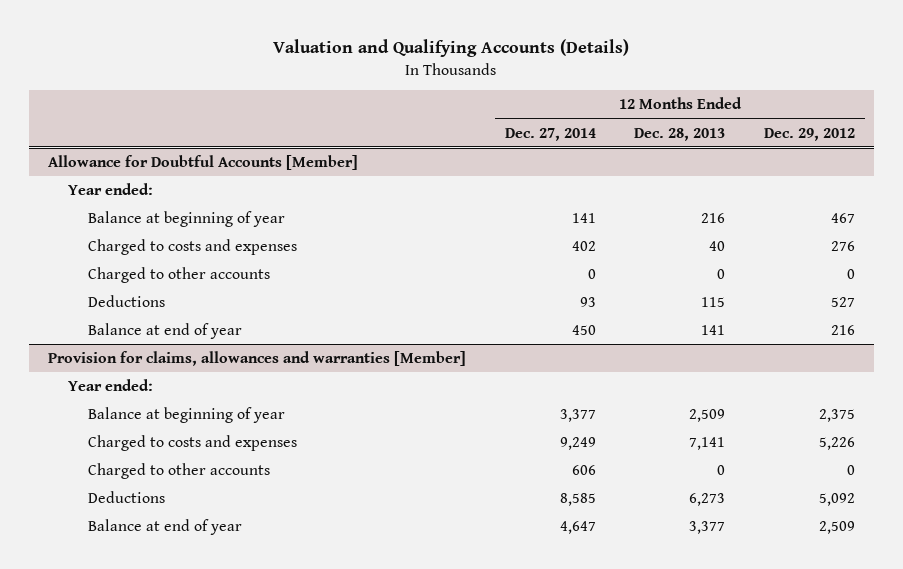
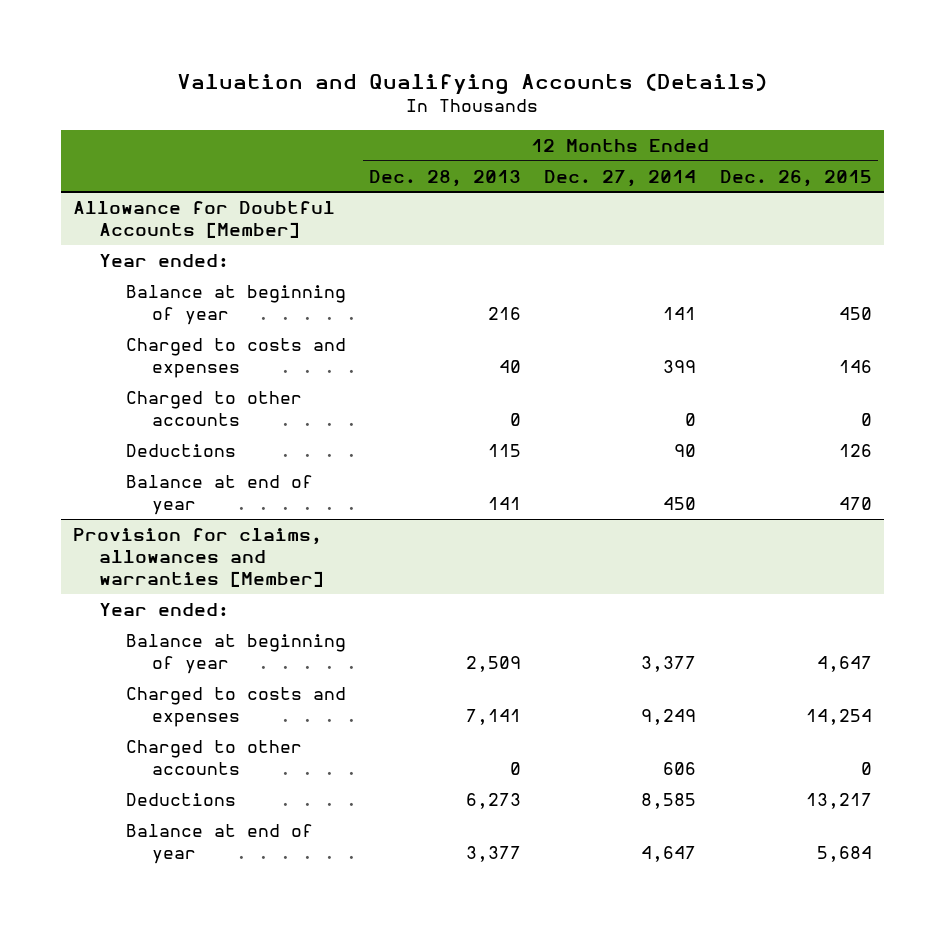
- | 12 Months Ended Dec. 27, 2014 | 12 Months Ended Dec. 28, 2013 | 12 Months Ended Dec. 29, 2012
+ | 12 Months Ended Dec. 28, 2013 | 12 Months Ended Dec. 27, 2014 | 12 Months Ended Dec. 26, 2015
@ Allowance for Doubtful Accounts [Member]
- Charged to costs and expenses | 402 | 40 | 276
+ Charged to costs and expenses | 40 | 399 | 146
- Deductions | 93 | 115 | 527
+ Deductions | 115 | 90 | 126

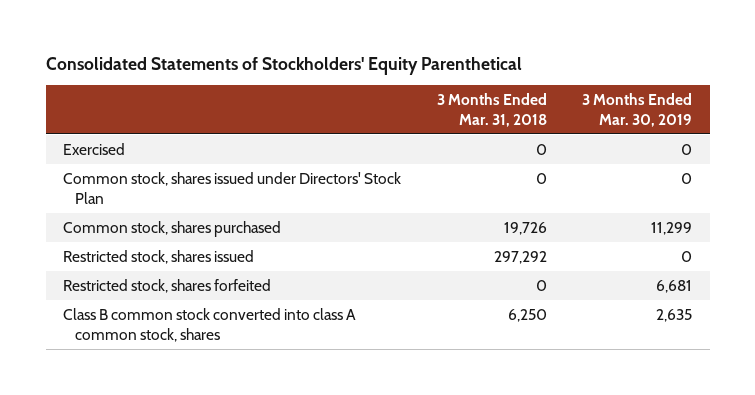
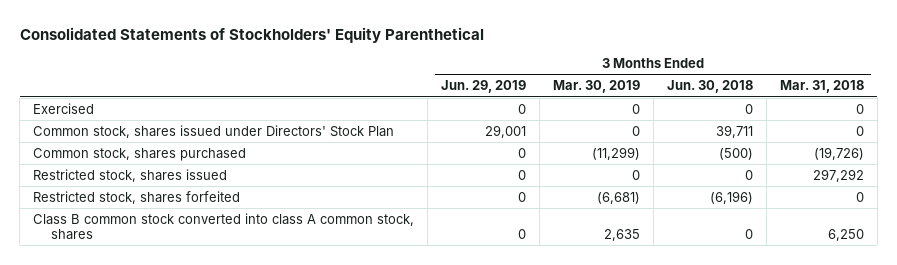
- | 3 Months Ended Mar. 31, 2018 | 3 Months Ended Mar. 30, 2019
+ | 3 Months Ended Jun. 29, 2019 | 3 Months Ended Mar. 30, 2019 | 3 Months Ended Jun. 30, 2018 | 3 Months Ended Mar. 31, 2018
- Common stock, shares purchased | 19,726 | 11,299
+ Common stock, shares purchased | 0 | (11,299) | (500) | (19,726)
- Restricted stock, shares forfeited | 0 | 6,681
+ Restricted stock, shares forfeited | 0 | (6,681) | (6,196) | 0

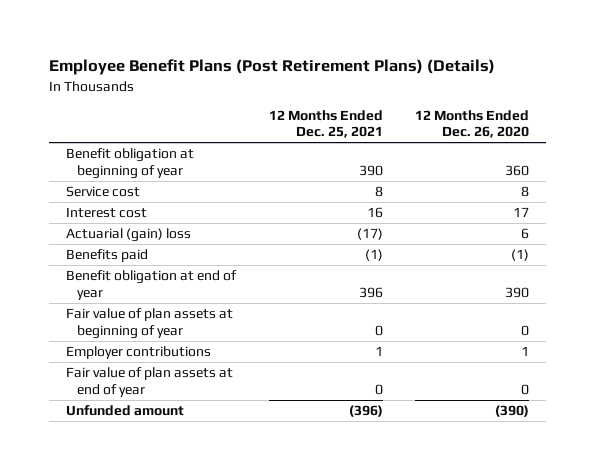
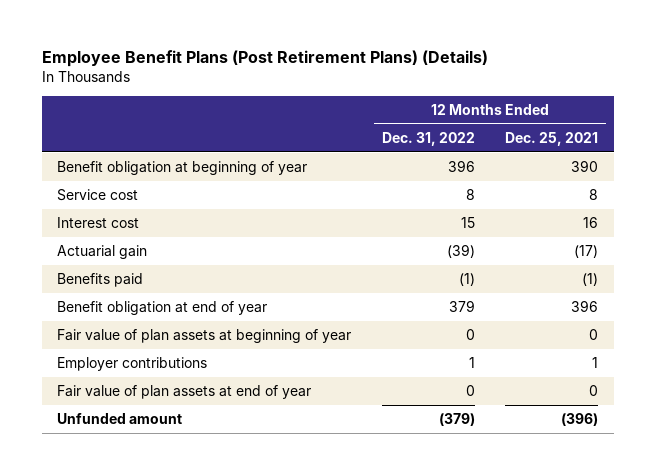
- | 12 Months Ended Dec. 25, 2021 | 12 Months Ended Dec. 26, 2020
+ | 12 Months Ended Dec. 31, 2022 | 12 Months Ended Dec. 25, 2021
- Actuarial (gain) loss | (17) | 6
+ Actuarial gain | (39) | (17)

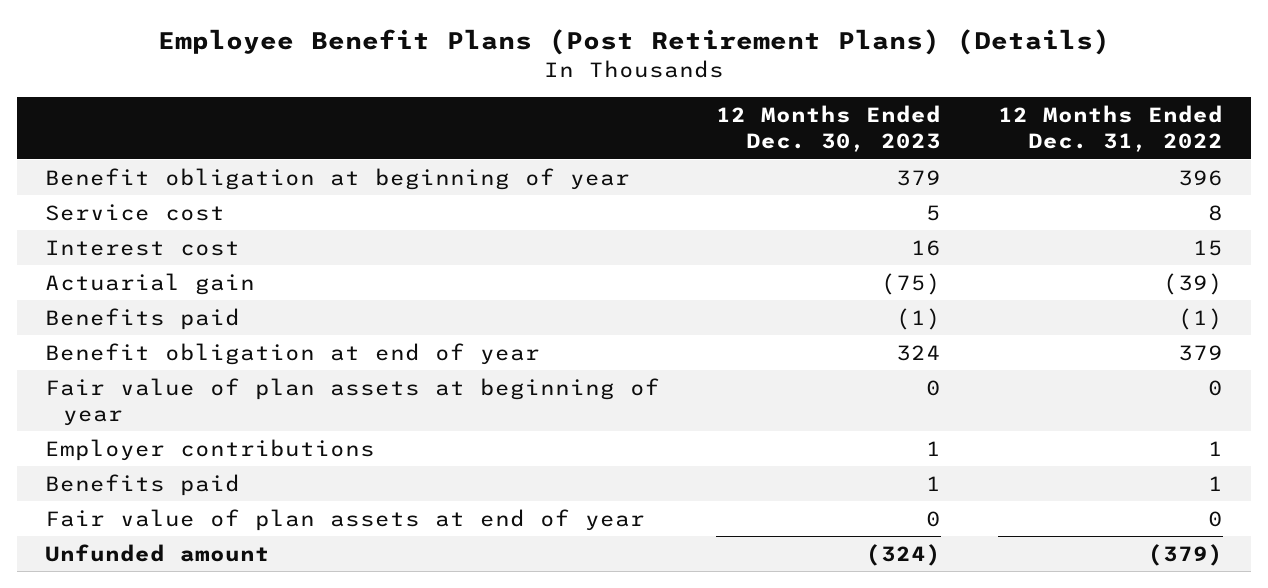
- | 12 Months Ended Dec. 31, 2022 | 12 Months Ended Dec. 25, 2021
+ | 12 Months Ended Dec. 30, 2023 | 12 Months Ended Dec. 31, 2022
+ Benefits paid | 1 | 1

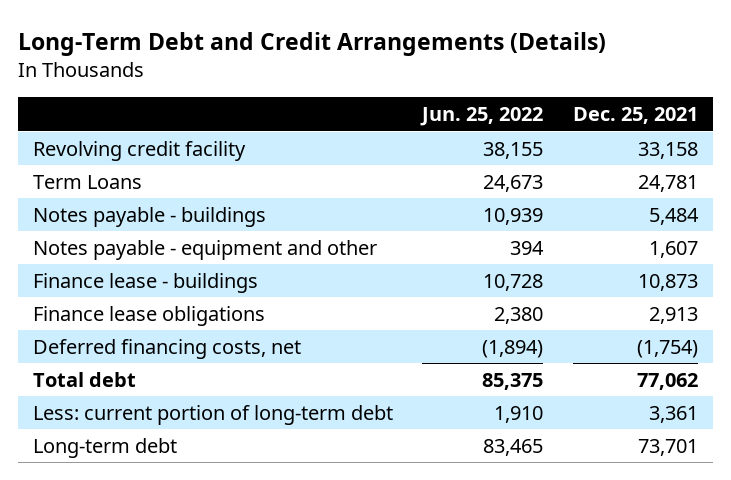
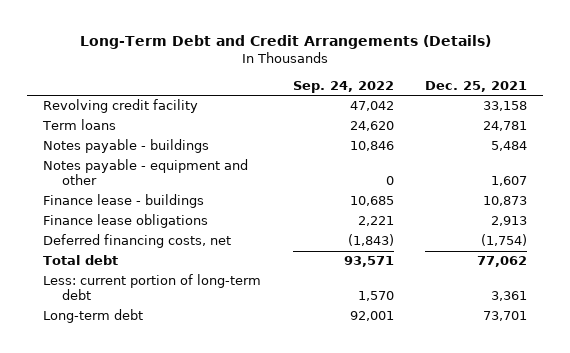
- | Jun. 25, 2022 | Dec. 25, 2021
+ | Sep. 24, 2022 | Dec. 25, 2021
- Term Loans | 24,673 | 24,781
+ Term loans | 24,620 | 24,781

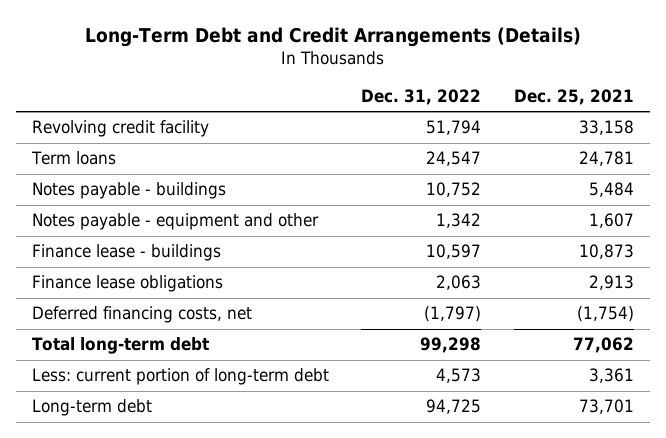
- | Sep. 24, 2022 | Dec. 25, 2021
+ | Dec. 31, 2022 | Dec. 25, 2021
- Total debt | 93,571 | 77,062
+ Total long-term debt | 99,298 | 77,062

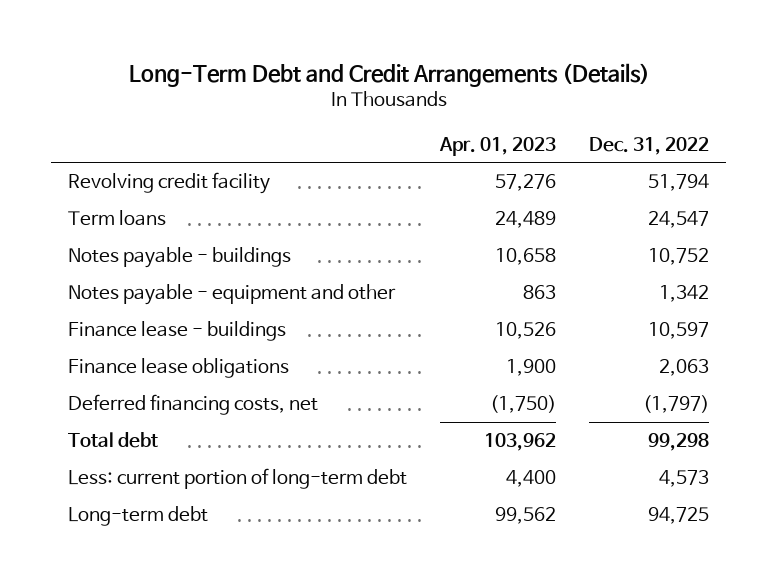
- | Dec. 31, 2022 | Dec. 25, 2021
+ | Apr. 01, 2023 | Dec. 31, 2022
- Total long-term debt | 99,298 | 77,062
+ Total debt | 103,962 | 99,298

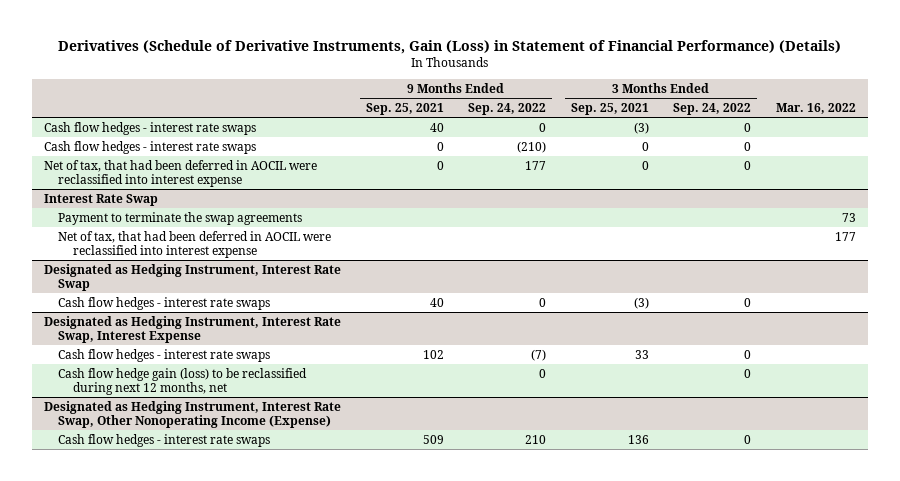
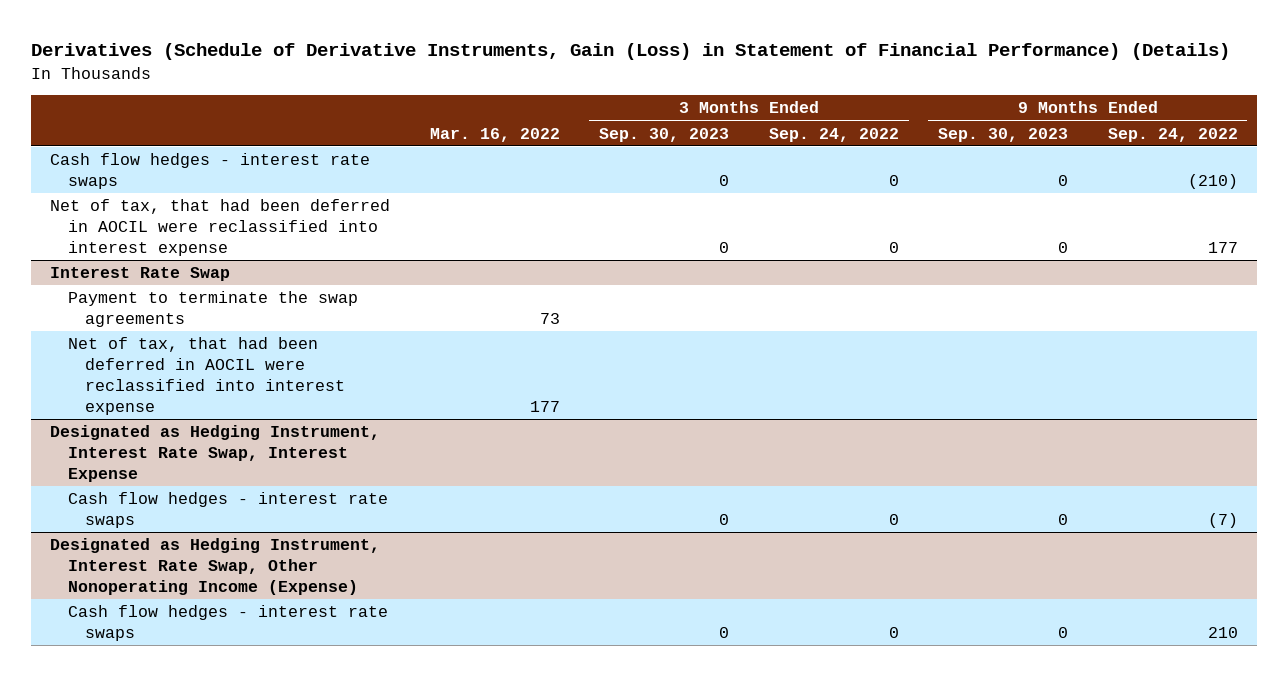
- | 9 Months Ended Sep. 25, 2021 | 9 Months Ended Sep. 24, 2022 | 3 Months Ended Sep. 25, 2021 | 3 Months Ended Sep. 24, 2022 | Mar. 16, 2022
+ | Mar. 16, 2022 | 3 Months Ended Sep. 30, 2023 | 3 Months Ended Sep. 24, 2022 | 9 Months Ended Sep. 30, 2023 | 9 Months Ended Sep. 24, 2022
- Cash flow hedges - interest rate swaps | 40 | 0 | (3) | 0 |
- Designated as Hedging Instrument, Interest Rate Swap
- Cash flow hedges - interest rate swaps | 40 | 0 | (3) | 0 |
@ Designated as Hedging Instrument, Interest Rate Swap, Interest Expense
- Cash flow hedge gain (loss) to be reclassified during next 12 months, net | | 0 | | 0 |

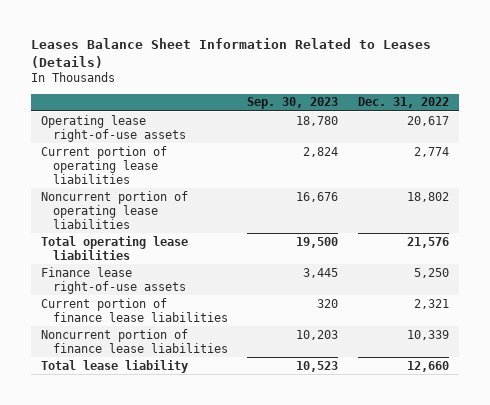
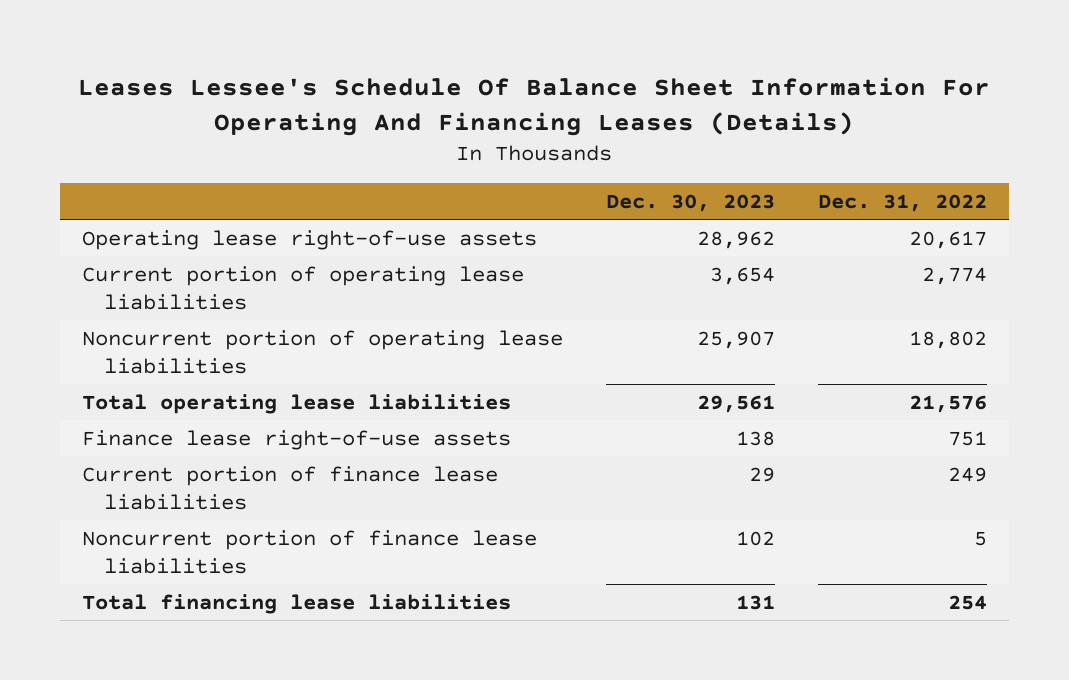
- Leases Balance Sheet Information Related to Leases (Details)
+ Leases Lessee's Schedule Of Balance Sheet Information For Operating And Financing Leases (Details)
- | Sep. 30, 2023 | Dec. 31, 2022
+ | Dec. 30, 2023 | Dec. 31, 2022
- Finance lease right-of-use assets | 3,445 | 5,250
- Current portion of finance lease liabilities | 320 | 2,321
- Noncurrent portion of finance lease liabilities | 10,203 | 10,339
- Total lease liability | 10,523 | 12,660
+ Finance lease right-of-use assets | 138 | 751
+ Current portion of finance lease liabilities | 29 | 249
+ Noncurrent portion of finance lease liabilities | 102 | 5
+ Total financing lease liabilities | 131 | 254

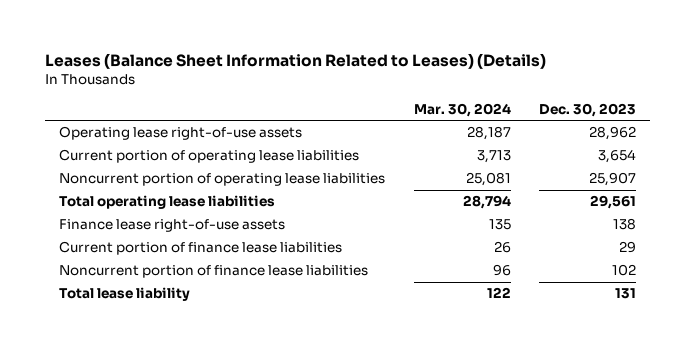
- Leases Lessee's Schedule Of Balance Sheet Information For Operating And Financing Leases (Details)
+ Leases (Balance Sheet Information Related to Leases) (Details)
- | Dec. 30, 2023 | Dec. 31, 2022
+ | Mar. 30, 2024 | Dec. 30, 2023
- Total financing lease liabilities | 131 | 254
+ Total lease liability | 122 | 131

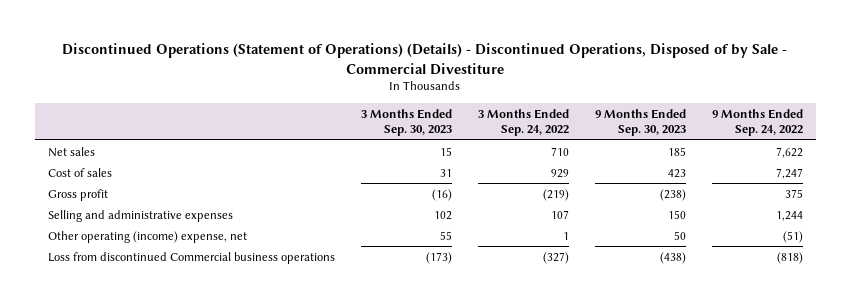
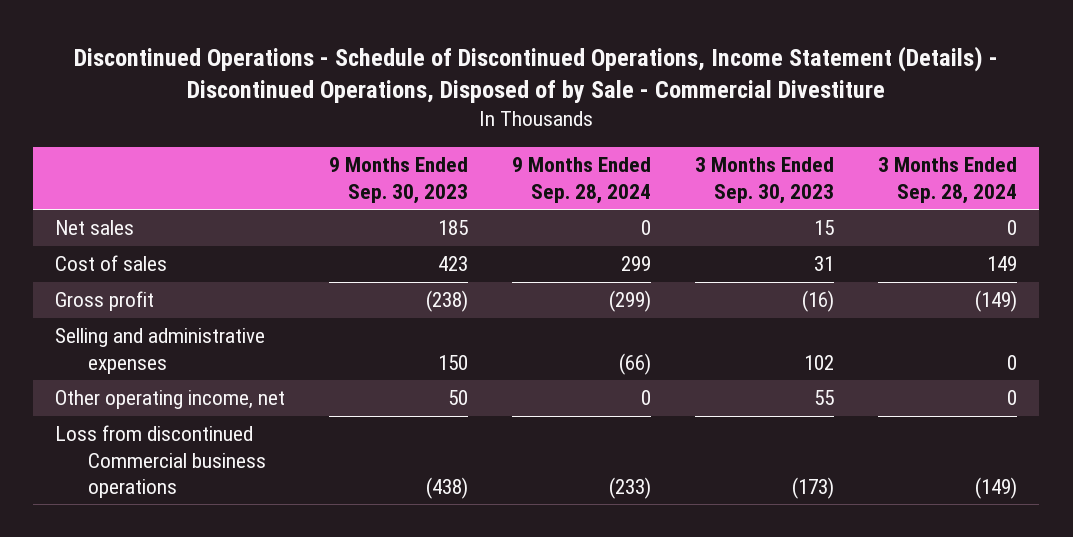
- Discontinued Operations (Statement of Operations) (Details) - Discontinued Operations, Disposed of by Sale - Commercial Divestiture
+ Discontinued Operations - Schedule of Discontinued Operations, Income Statement (Details) - Discontinued Operations, Disposed of by Sale - Commercial Divestiture
- | 3 Months Ended Sep. 30, 2023 | 3 Months Ended Sep. 24, 2022 | 9 Months Ended Sep. 30, 2023 | 9 Months Ended Sep. 24, 2022
+ | 9 Months Ended Sep. 30, 2023 | 9 Months Ended Sep. 28, 2024 | 3 Months Ended Sep. 30, 2023 | 3 Months Ended Sep. 28, 2024
- Other operating (income) expense, net | 55 | 1 | 50 | (51)
+ Other operating income, net | 50 | 0 | 55 | 0

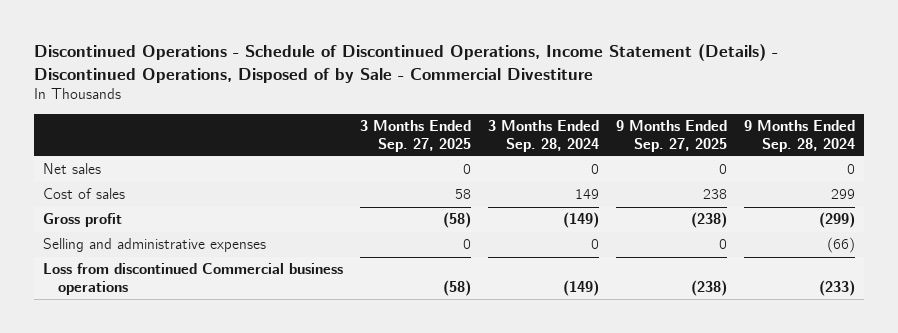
- | 9 Months Ended Sep. 30, 2023 | 9 Months Ended Sep. 28, 2024 | 3 Months Ended Sep. 30, 2023 | 3 Months Ended Sep. 28, 2024
+ | 3 Months Ended Sep. 27, 2025 | 3 Months Ended Sep. 28, 2024 | 9 Months Ended Sep. 27, 2025 | 9 Months Ended Sep. 28, 2024
- Other operating income, net | 50 | 0 | 55 | 0

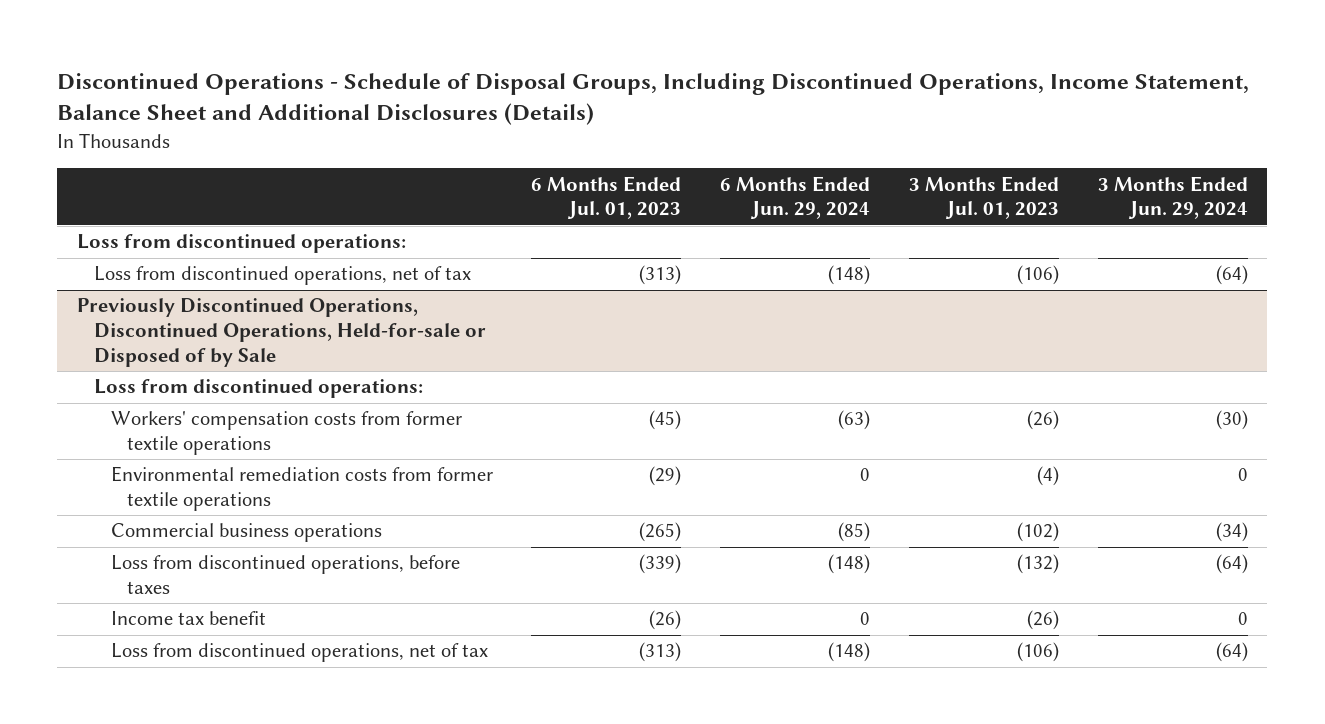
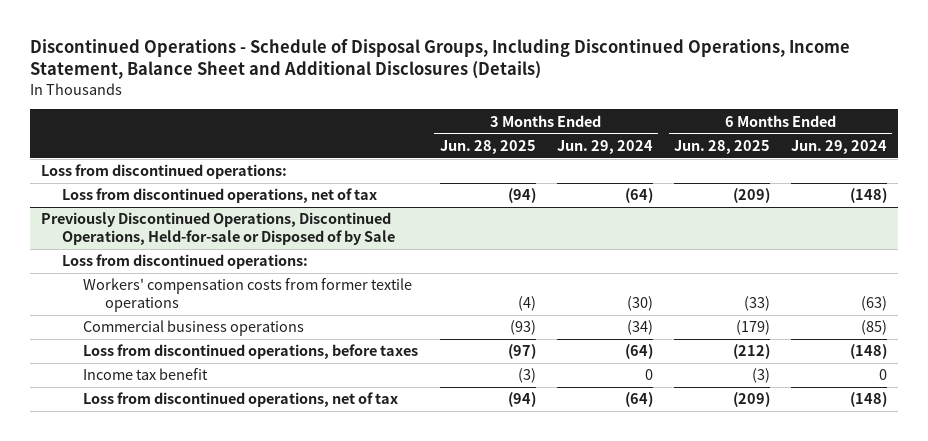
- | 6 Months Ended Jul. 01, 2023 | 6 Months Ended Jun. 29, 2024 | 3 Months Ended Jul. 01, 2023 | 3 Months Ended Jun. 29, 2024
+ | 3 Months Ended Jun. 28, 2025 | 3 Months Ended Jun. 29, 2024 | 6 Months Ended Jun. 28, 2025 | 6 Months Ended Jun. 29, 2024
@ Previously Discontinued Operations, Discontinued Operations, Held-for-sale or Disposed of by Sale
- Environmental remediation costs from former textile operations | (29) | 0 | (4) | 0

